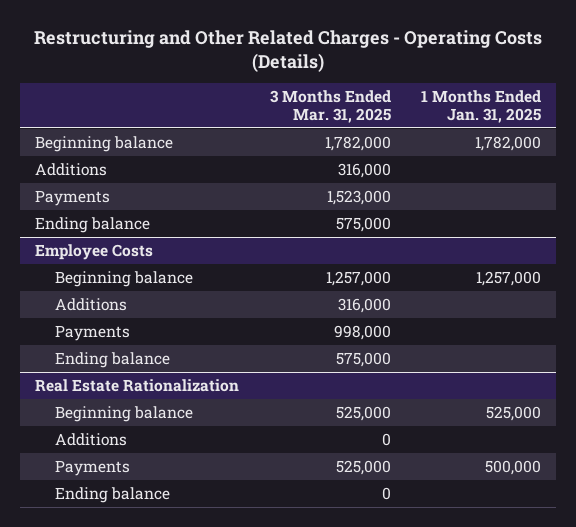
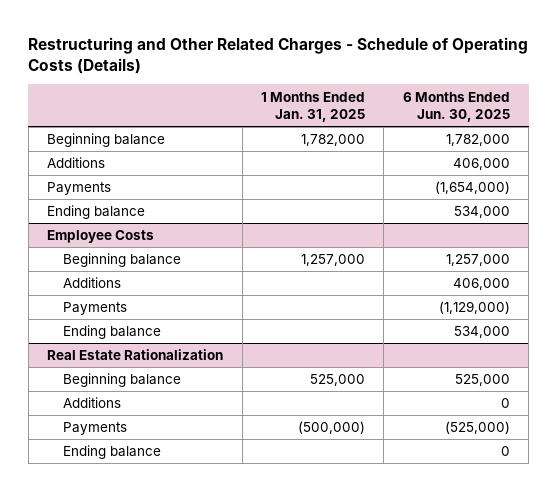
- Restructuring and Other Related Charges - Operating Costs (Details)
+ Restructuring and Other Related Charges - Schedule of Operating Costs (Details)
- | 3 Months Ended Mar. 31, 2025 | 1 Months Ended Jan. 31, 2025
+ | 1 Months Ended Jan. 31, 2025 | 6 Months Ended Jun. 30, 2025
@ Real Estate Rationalization
- Payments | 525,000 | 500,000
+ Payments | (500,000) | (525,000)

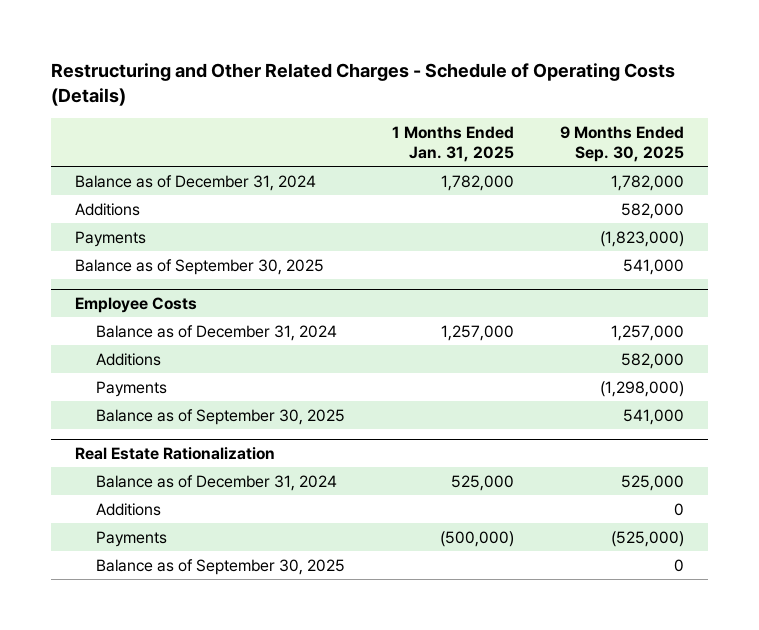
- | 1 Months Ended Jan. 31, 2025 | 6 Months Ended Jun. 30, 2025
+ | 1 Months Ended Jan. 31, 2025 | 9 Months Ended Sep. 30, 2025
- Beginning balance | 1,782,000 | 1,782,000
+ Balance as of December 31, 2024 | 1,782,000 | 1,782,000
- Ending balance | | 534,000
+ Balance as of September 30, 2025 | | 541,000
@ Employee Costs
- Beginning balance | 1,257,000 | 1,257,000
+ Balance as of December 31, 2024 | 1,257,000 | 1,257,000
- Ending balance | | 534,000
+ Balance as of September 30, 2025 | | 541,000
@ Real Estate Rationalization
- Beginning balance | 525,000 | 525,000
+ Balance as of December 31, 2024 | 525,000 | 525,000
- Ending balance | | 0
+ Balance as of September 30, 2025 | | 0

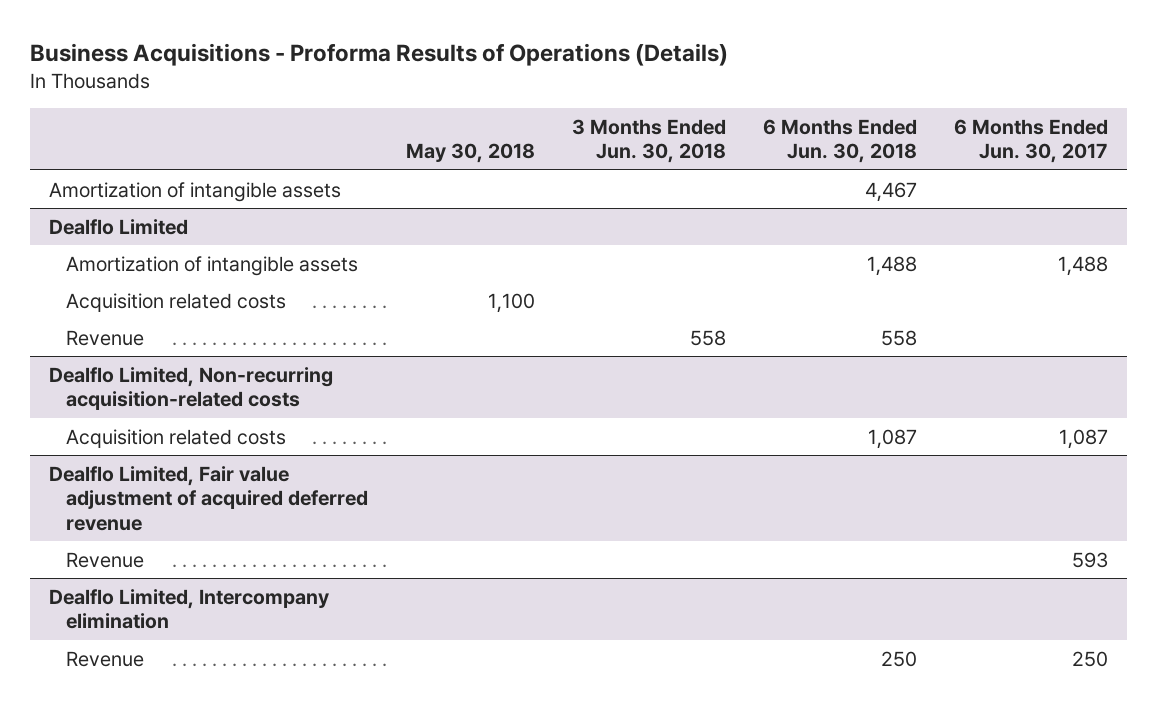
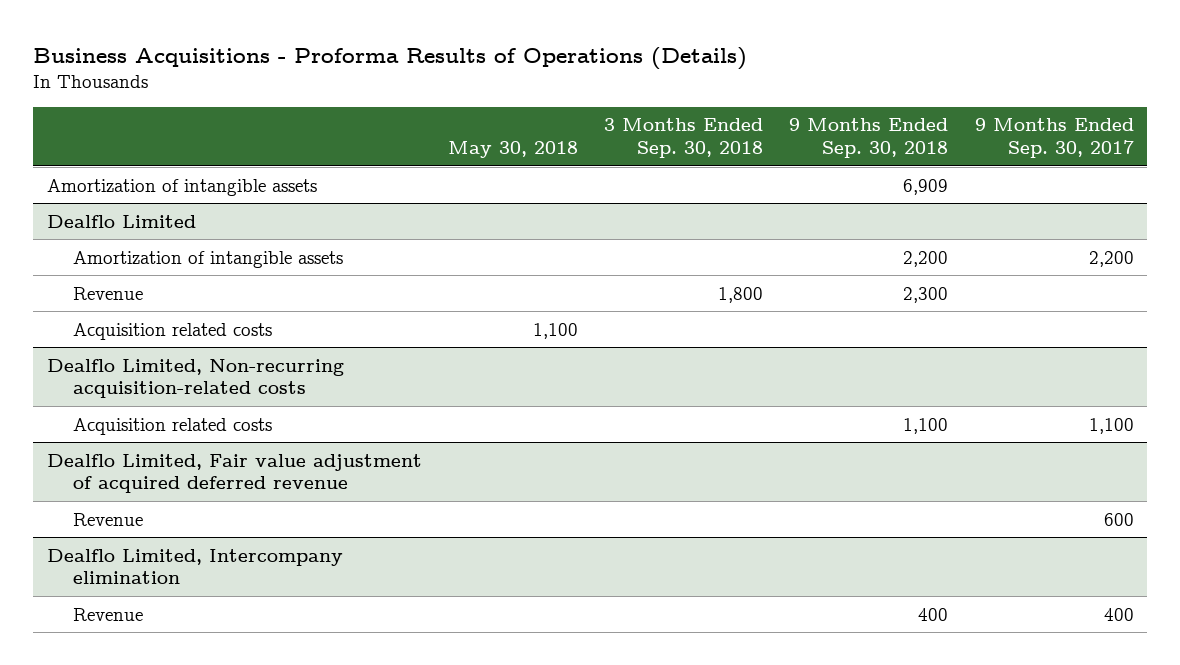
- | May 30, 2018 | 3 Months Ended Jun. 30, 2018 | 6 Months Ended Jun. 30, 2018 | 6 Months Ended Jun. 30, 2017
+ | May 30, 2018 | 3 Months Ended Sep. 30, 2018 | 9 Months Ended Sep. 30, 2018 | 9 Months Ended Sep. 30, 2017
@ Dealflo Limited
moved down: Acquisition related costs | 1,100 | | |

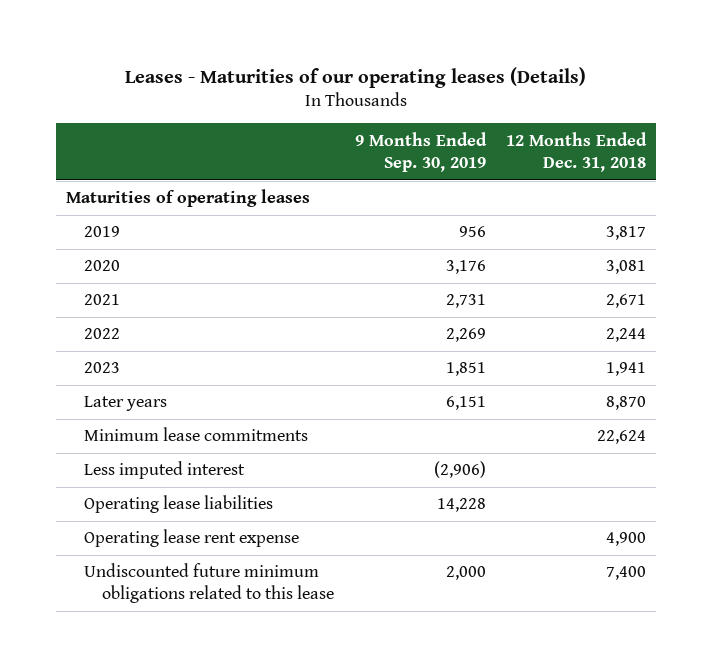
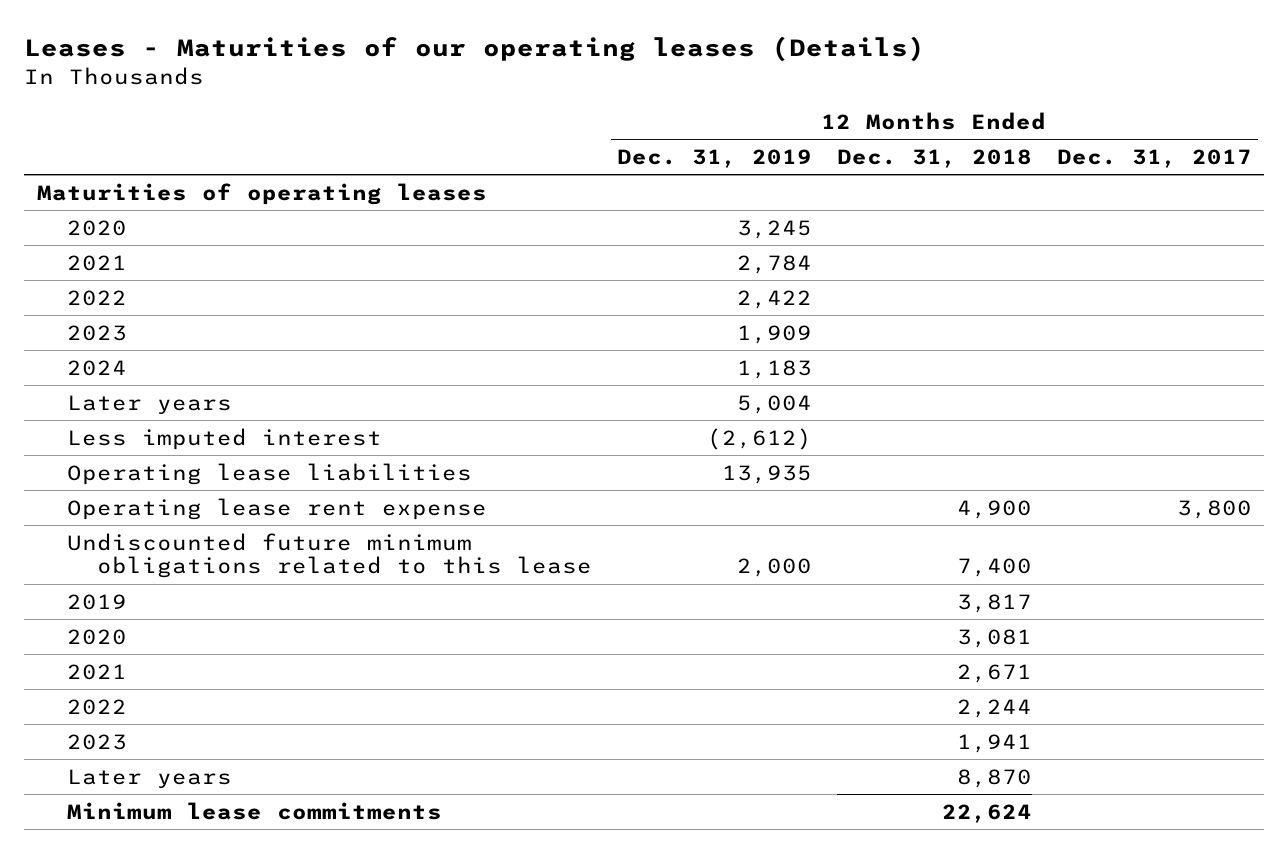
- | 9 Months Ended Sep. 30, 2019 | 12 Months Ended Dec. 31, 2018
+ | 12 Months Ended Dec. 31, 2019 | 12 Months Ended Dec. 31, 2018 | 12 Months Ended Dec. 31, 2017
+ 2020 | 3,245 | |
+ 2021 | 2,784 | |
+ 2022 | 2,422 | |
+ 2023 | 1,909 | |
+ 2024 | 1,183 | |
+ Later years | 5,004 | |
moved up: Less imputed interest | (2,612) | |
moved up: Operating lease liabilities | 13,935 | |
moved up: Operating lease rent expense | | 4,900 | 3,800
moved up: Undiscounted future minimum obligations related to this lease | 2,000 | 7,400 |

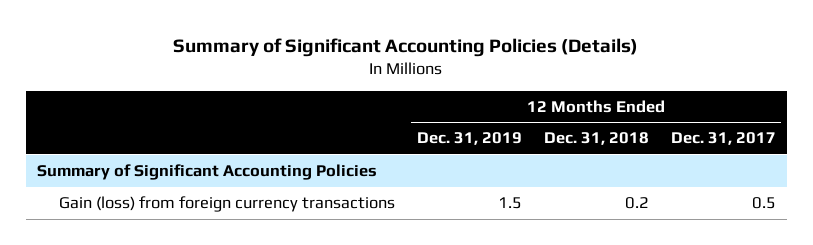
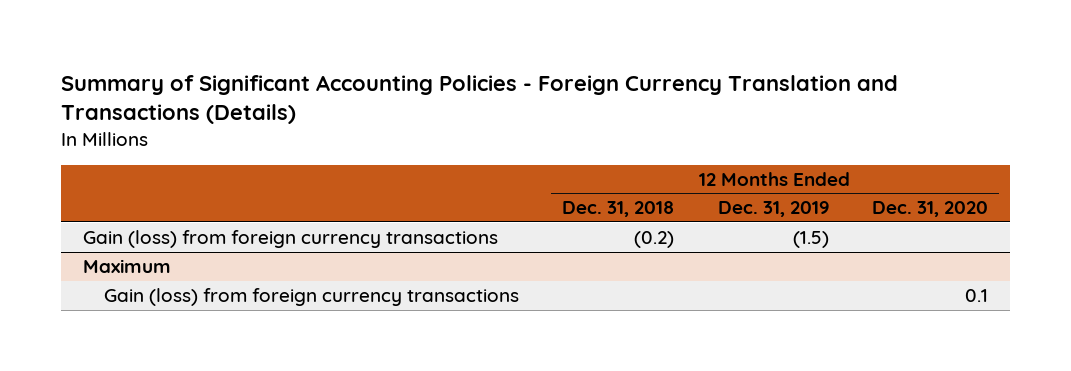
- Summary of Significant Accounting Policies (Details)
+ Summary of Significant Accounting Policies - Foreign Currency Translation and Transactions (Details)
- | 12 Months Ended Dec. 31, 2019 | 12 Months Ended Dec. 31, 2018 | 12 Months Ended Dec. 31, 2017
+ | 12 Months Ended Dec. 31, 2018 | 12 Months Ended Dec. 31, 2019 | 12 Months Ended Dec. 31, 2020
- Summary of Significant Accounting Policies
- Gain (loss) from foreign currency transactions | 1.5 | 0.2 | 0.5
+ Gain (loss) from foreign currency transactions | (0.2) | (1.5) |
+ Maximum
+ Gain (loss) from foreign currency transactions | | | 0.1

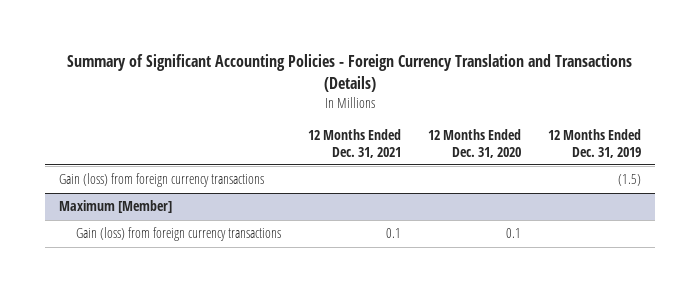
- | 12 Months Ended Dec. 31, 2018 | 12 Months Ended Dec. 31, 2019 | 12 Months Ended Dec. 31, 2020
+ | 12 Months Ended Dec. 31, 2021 | 12 Months Ended Dec. 31, 2020 | 12 Months Ended Dec. 31, 2019
- Maximum
+ Maximum [Member]

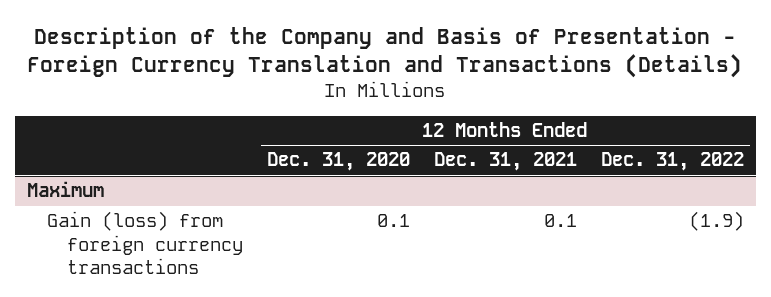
- Summary of Significant Accounting Policies - Foreign Currency Translation and Transactions (Details)
+ Description of the Company and Basis of Presentation - Foreign Currency Translation and Transactions (Details)
- | 12 Months Ended Dec. 31, 2021 | 12 Months Ended Dec. 31, 2020 | 12 Months Ended Dec. 31, 2019
+ | 12 Months Ended Dec. 31, 2020 | 12 Months Ended Dec. 31, 2021 | 12 Months Ended Dec. 31, 2022
- Gain (loss) from foreign currency transactions | | | (1.5)
- Maximum [Member]
+ Maximum

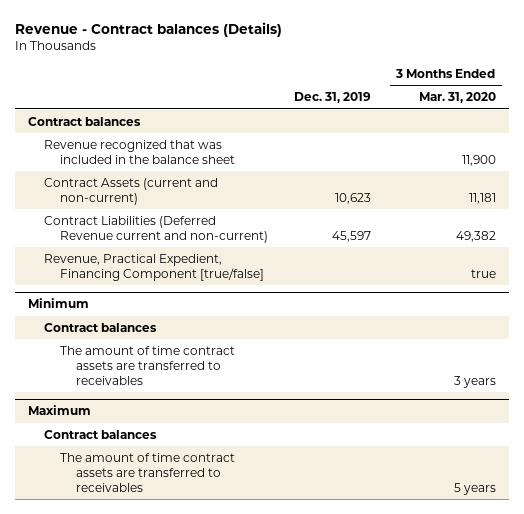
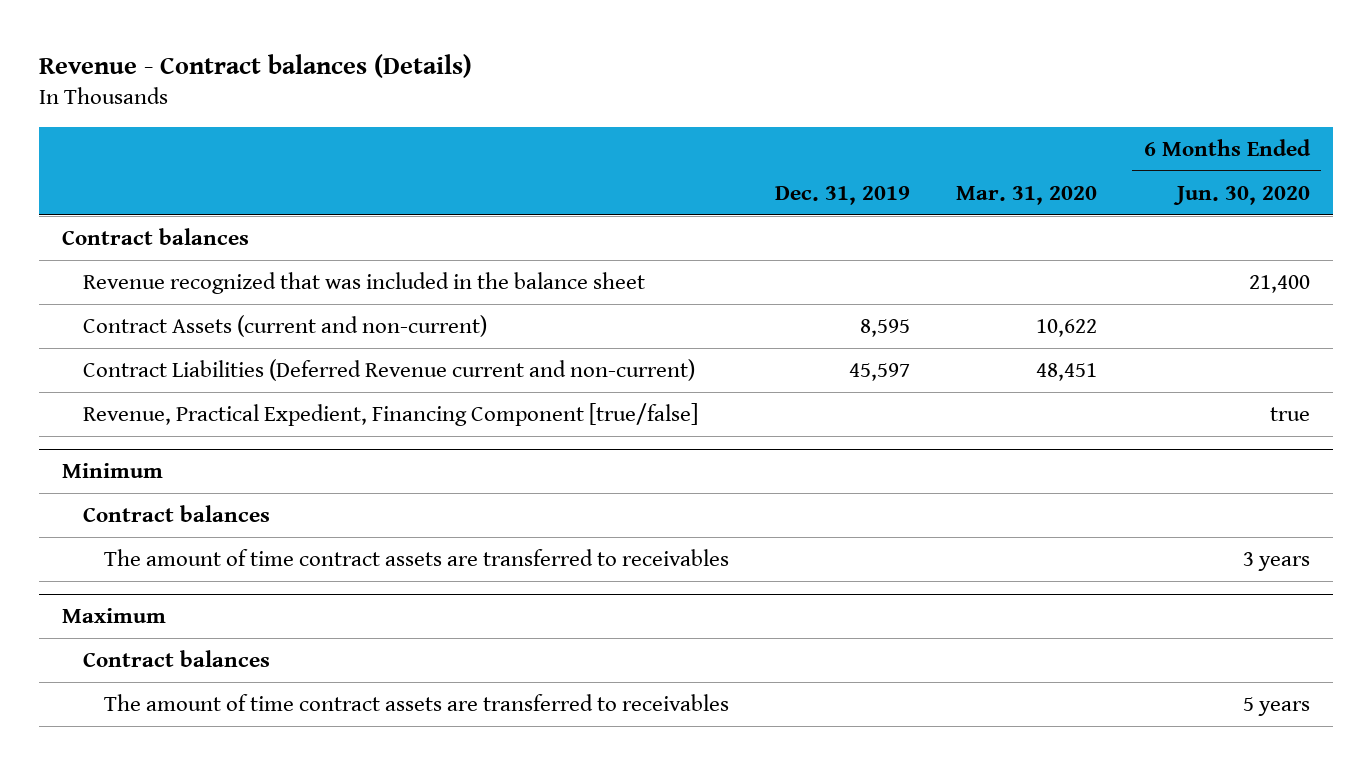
- | Dec. 31, 2019 | 3 Months Ended Mar. 31, 2020
+ | Dec. 31, 2019 | Mar. 31, 2020 | 6 Months Ended Jun. 30, 2020
- Contract Assets (current and non-current) | 10,623 | 11,181
+ Contract Assets (current and non-current) | 8,595 | 10,622 |

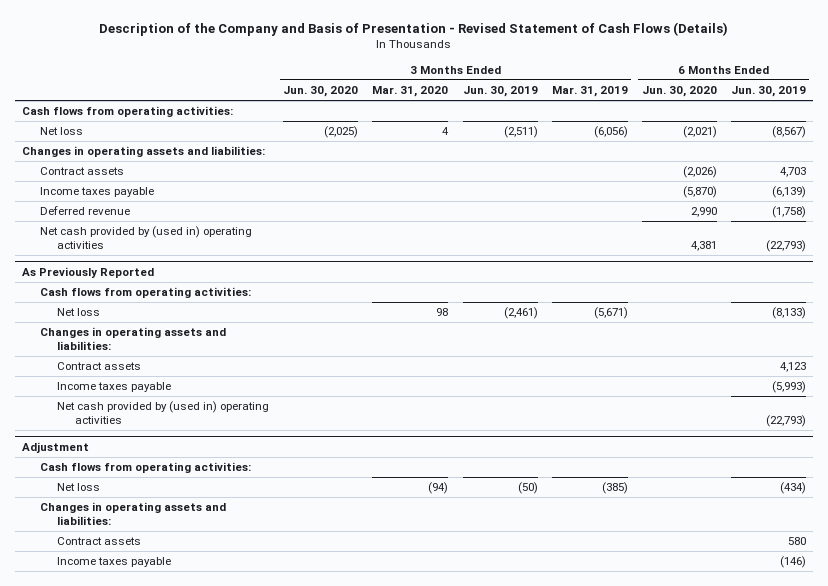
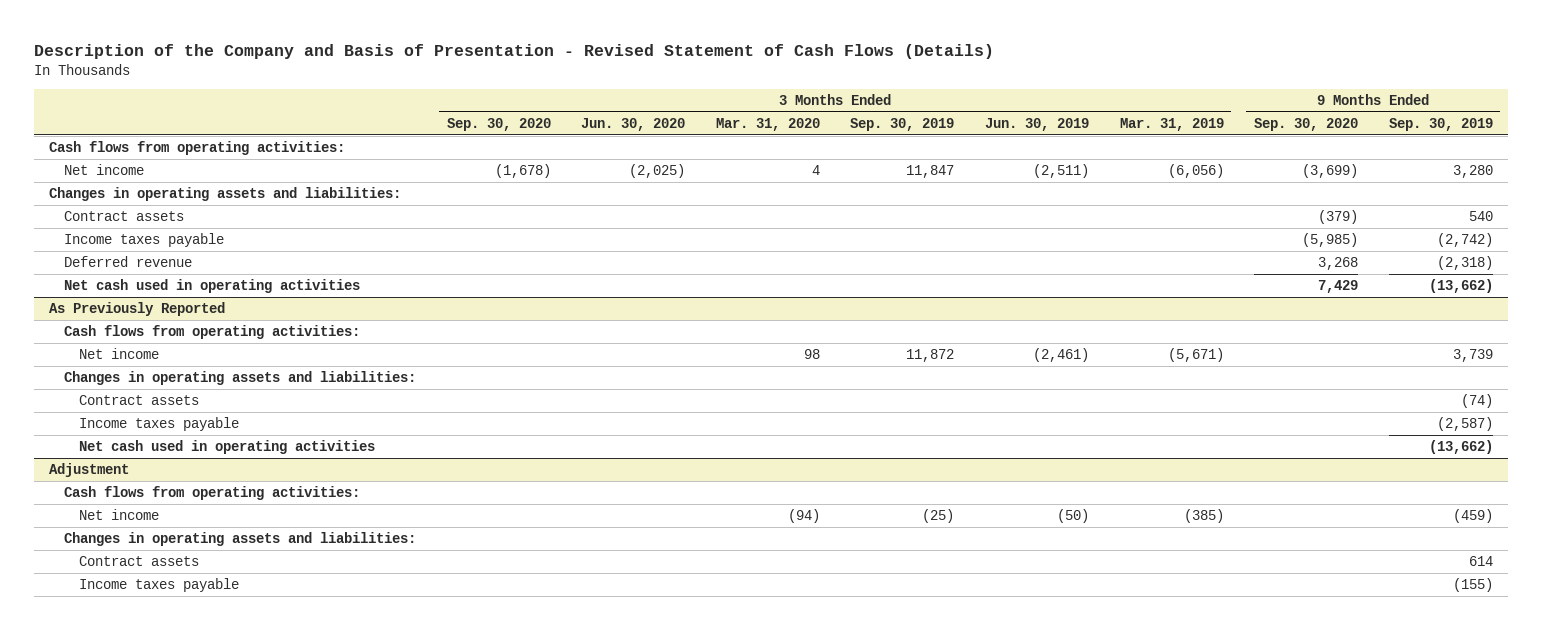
- | 3 Months Ended Jun. 30, 2020 | 3 Months Ended Mar. 31, 2020 | 3 Months Ended Jun. 30, 2019 | 3 Months Ended Mar. 31, 2019 | 6 Months Ended Jun. 30, 2020 | 6 Months Ended Jun. 30, 2019
+ | 3 Months Ended Sep. 30, 2020 | 3 Months Ended Jun. 30, 2020 | 3 Months Ended Mar. 31, 2020 | 3 Months Ended Sep. 30, 2019 | 3 Months Ended Jun. 30, 2019 | 3 Months Ended Mar. 31, 2019 | 9 Months Ended Sep. 30, 2020 | 9 Months Ended Sep. 30, 2019
- Net loss | (2,025) | 4 | (2,511) | (6,056) | (2,021) | (8,567)
+ Net income | (1,678) | (2,025) | 4 | 11,847 | (2,511) | (6,056) | (3,699) | 3,280
- Net cash provided by (used in) operating activities | | | | | 4,381 | (22,793)
+ Net cash used in operating activities | | | | | | | 7,429 | (13,662)
@ As Previously Reported
- Net loss | | 98 | (2,461) | (5,671) | | (8,133)
+ Net income | | | 98 | 11,872 | (2,461) | (5,671) | | 3,739
- Net cash provided by (used in) operating activities | | | | | | (22,793)
+ Net cash used in operating activities | | | | | | | | (13,662)
@ Adjustment
- Net loss | | (94) | (50) | (385) | | (434)
+ Net income | | | (94) | (25) | (50) | (385) | | (459)

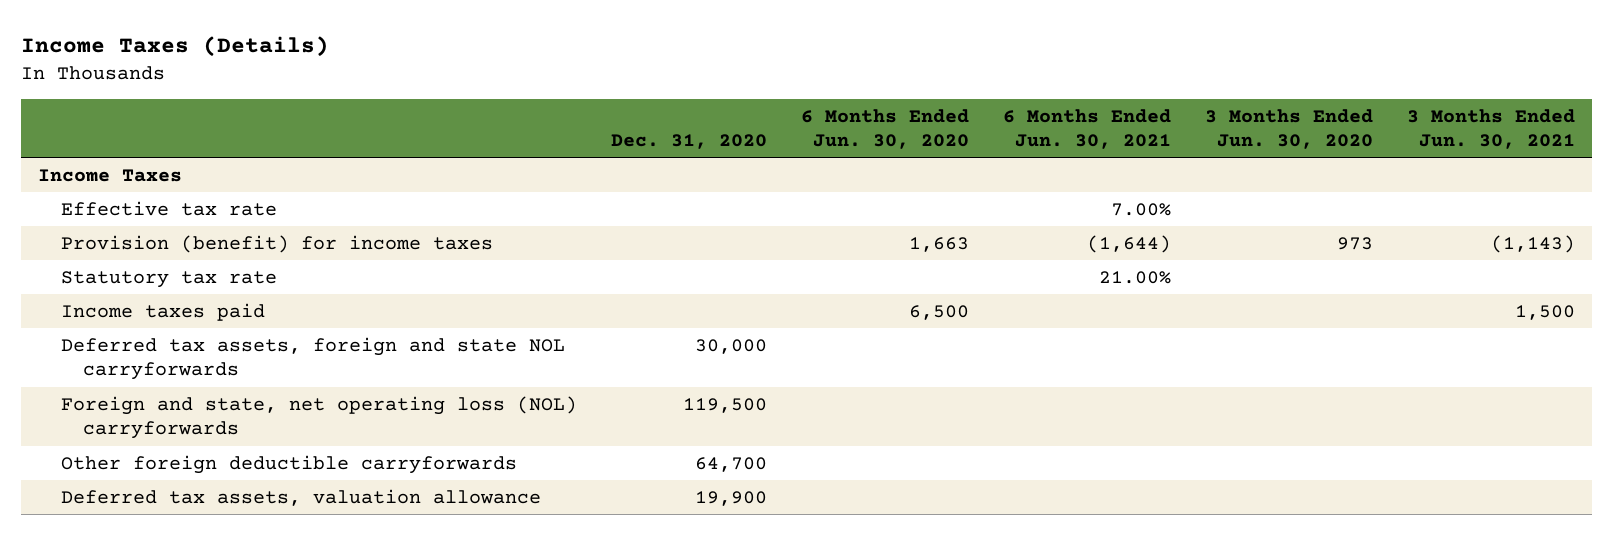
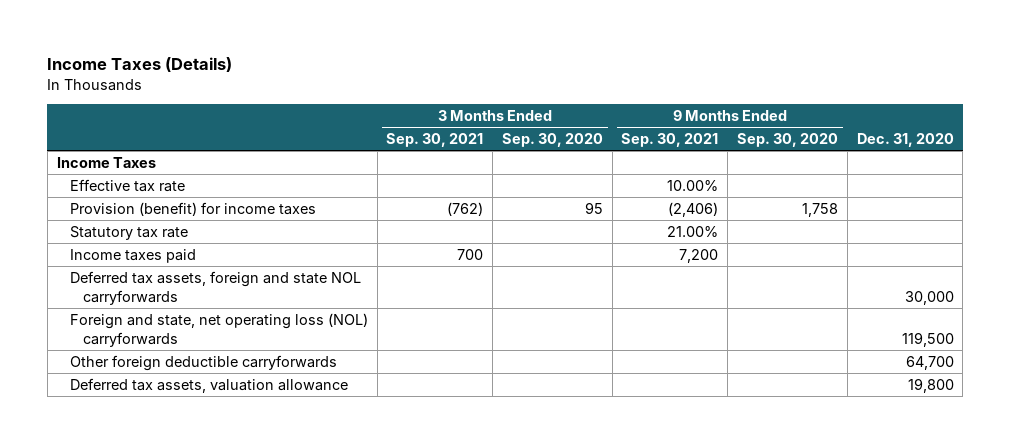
- | Dec. 31, 2020 | 6 Months Ended Jun. 30, 2020 | 6 Months Ended Jun. 30, 2021 | 3 Months Ended Jun. 30, 2020 | 3 Months Ended Jun. 30, 2021
+ | 3 Months Ended Sep. 30, 2021 | 3 Months Ended Sep. 30, 2020 | 9 Months Ended Sep. 30, 2021 | 9 Months Ended Sep. 30, 2020 | Dec. 31, 2020
- Deferred tax assets, valuation allowance | 19,900 | | | |
+ Deferred tax assets, valuation allowance | | | | | 19,800

